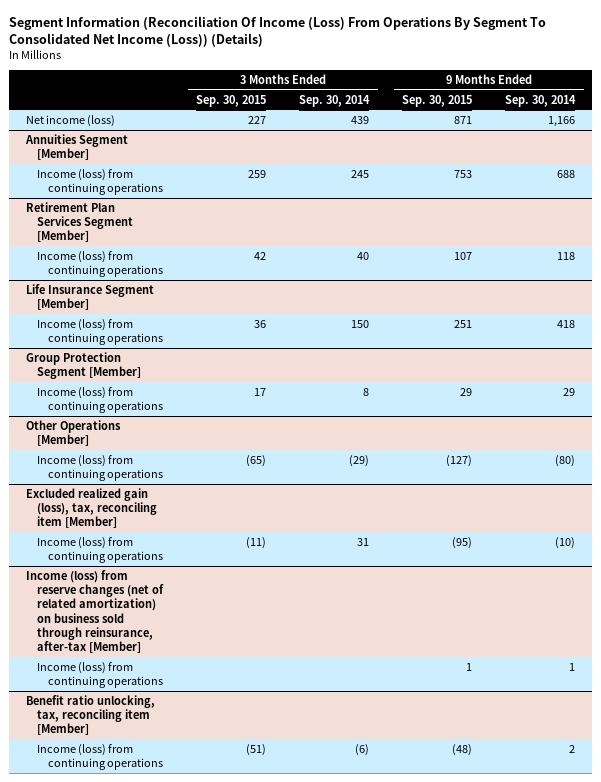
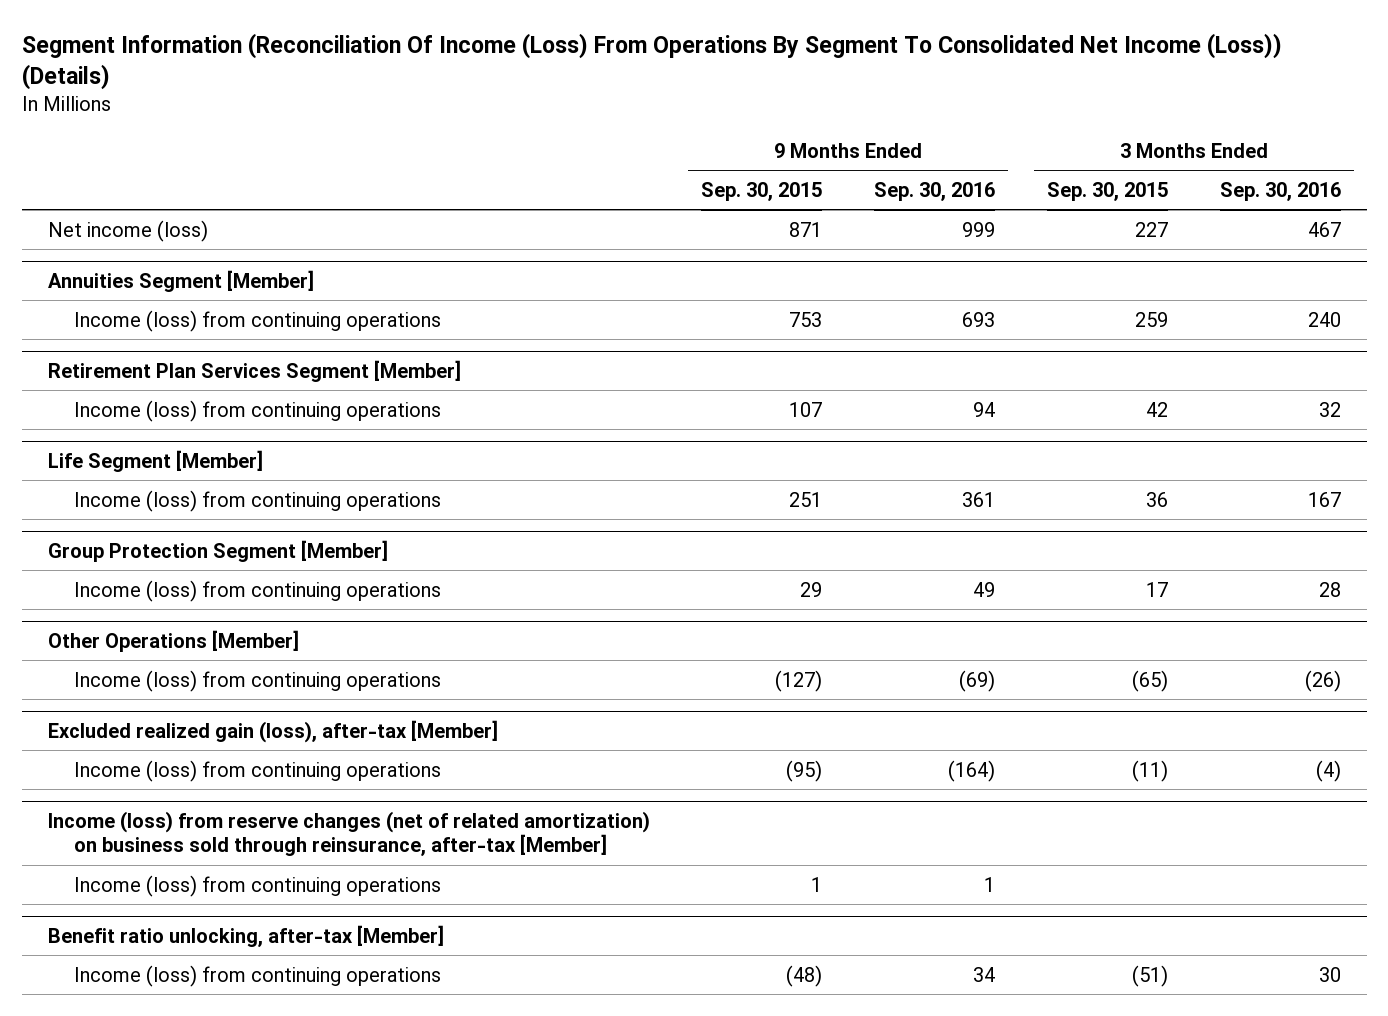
- | 3 Months Ended Sep. 30, 2015 | 3 Months Ended Sep. 30, 2014 | 9 Months Ended Sep. 30, 2015 | 9 Months Ended Sep. 30, 2014
+ | 9 Months Ended Sep. 30, 2015 | 9 Months Ended Sep. 30, 2016 | 3 Months Ended Sep. 30, 2015 | 3 Months Ended Sep. 30, 2016
- Life Insurance Segment [Member]
+ Life Segment [Member]
- Excluded realized gain (loss), tax, reconciling item [Member]
+ Excluded realized gain (loss), after-tax [Member]
- Benefit ratio unlocking, tax, reconciling item [Member]
+ Benefit ratio unlocking, after-tax [Member]

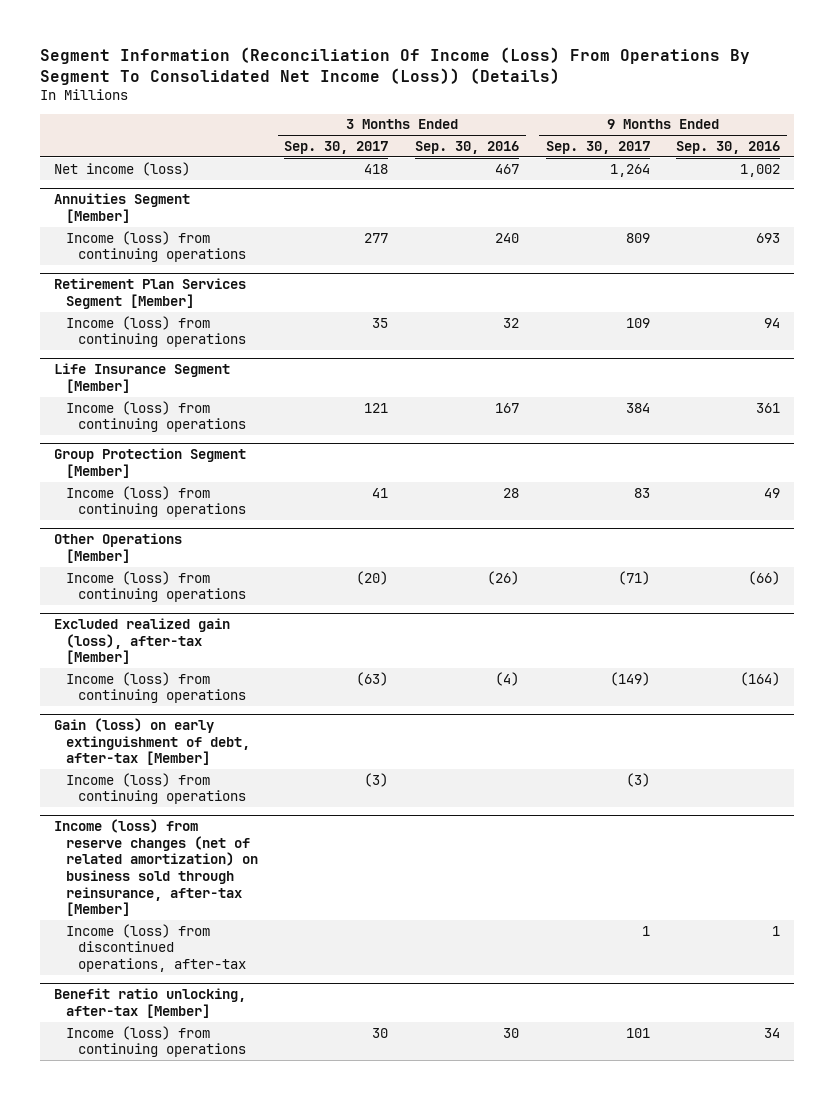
- | 9 Months Ended Sep. 30, 2015 | 9 Months Ended Sep. 30, 2016 | 3 Months Ended Sep. 30, 2015 | 3 Months Ended Sep. 30, 2016
+ | 3 Months Ended Sep. 30, 2017 | 3 Months Ended Sep. 30, 2016 | 9 Months Ended Sep. 30, 2017 | 9 Months Ended Sep. 30, 2016
- Net income (loss) | 871 | 999 | 227 | 467
+ Net income (loss) | 418 | 467 | 1,264 | 1,002
- Life Segment [Member]
+ Life Insurance Segment [Member]
@ Other Operations [Member]
- Income (loss) from continuing operations | (127) | (69) | (65) | (26)
+ Income (loss) from continuing operations | (20) | (26) | (71) | (66)
+ Gain (loss) on early extinguishment of debt, after-tax [Member]
+ Income (loss) from continuing operations | (3) | | (3) |
@ Income (loss) from reserve changes (net of related amortization) on business sold through reinsurance, after-tax [Member]
- Income (loss) from continuing operations | 1 | 1 | |
+ Income (loss) from discontinued operations, after-tax | | | 1 | 1

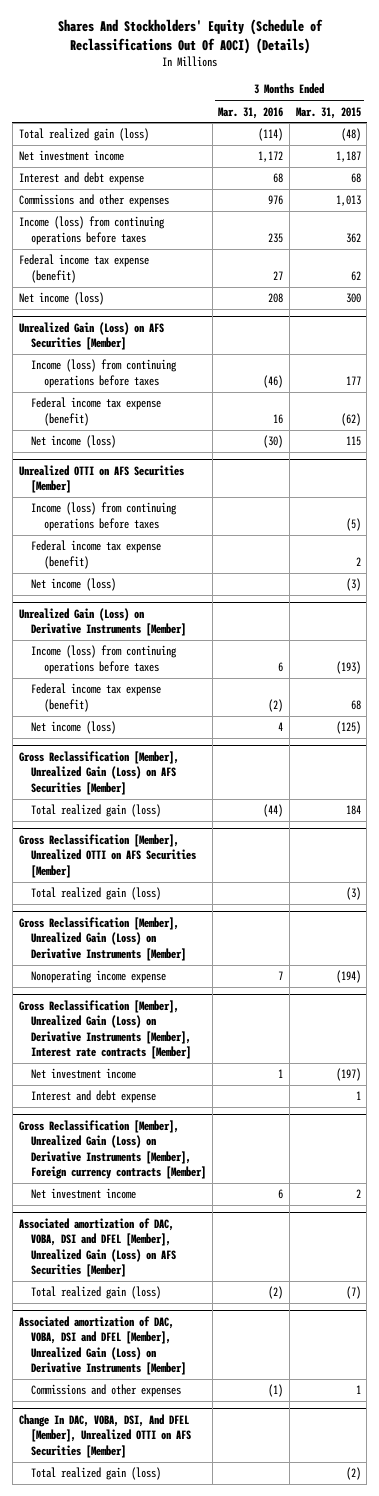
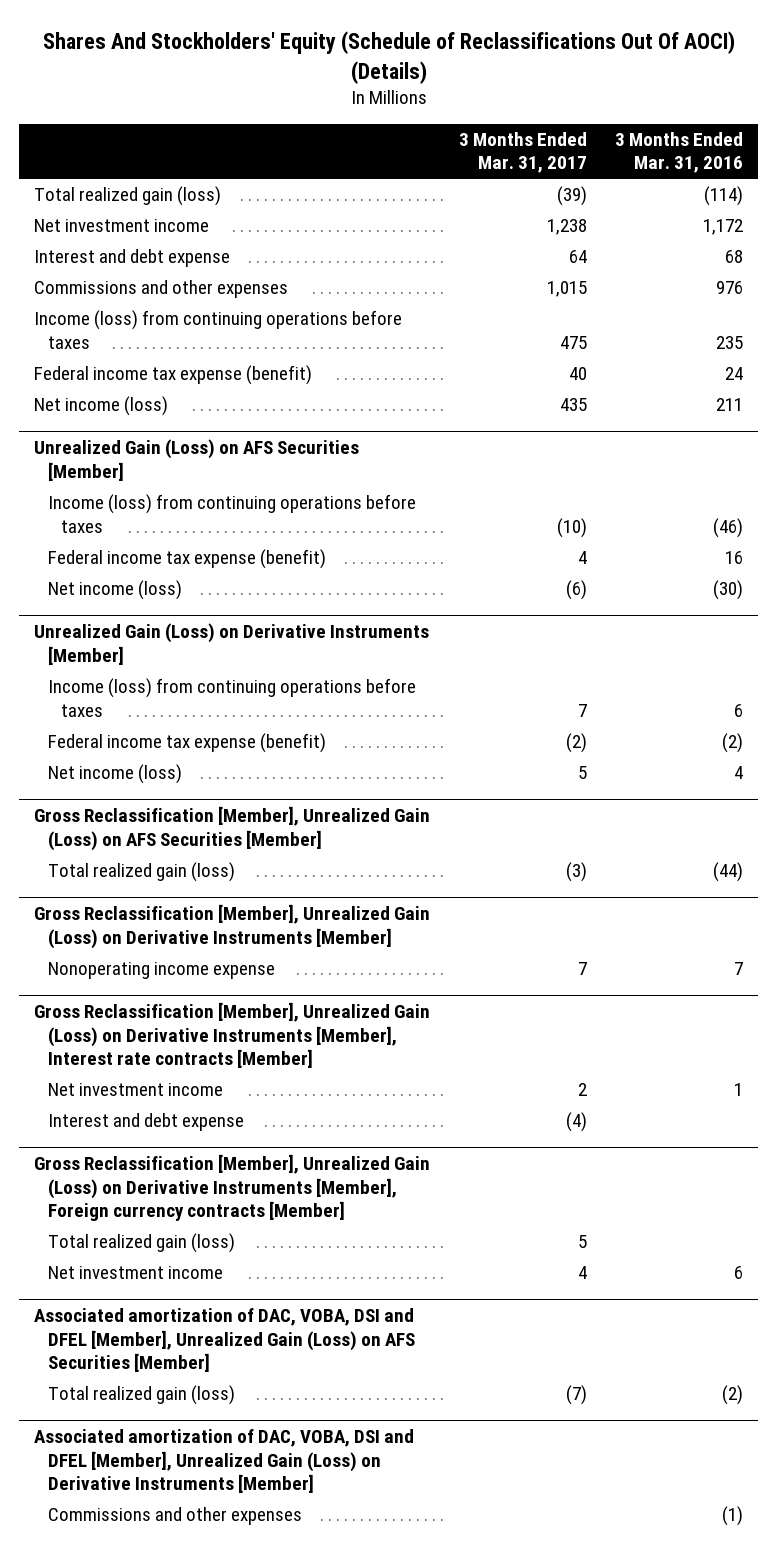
- | 3 Months Ended Mar. 31, 2016 | 3 Months Ended Mar. 31, 2015
+ | 3 Months Ended Mar. 31, 2017 | 3 Months Ended Mar. 31, 2016
- Federal income tax expense (benefit) | 27 | 62
- Net income (loss) | 208 | 300
+ Federal income tax expense (benefit) | 40 | 24
+ Net income (loss) | 435 | 211
- Unrealized OTTI on AFS Securities [Member]
- Income (loss) from continuing operations before taxes | | (5)
- Federal income tax expense (benefit) | | 2
- Net income (loss) | | (3)
- Gross Reclassification [Member], Unrealized OTTI on AFS Securities [Member]
- Total realized gain (loss) | | (3)
@ Gross Reclassification [Member], Unrealized Gain (Loss) on Derivative Instruments [Member], Foreign currency contracts [Member]
+ Total realized gain (loss) | 5 |
- Change In DAC, VOBA, DSI, And DFEL [Member], Unrealized OTTI on AFS Securities [Member]
- Total realized gain (loss) | | (2)

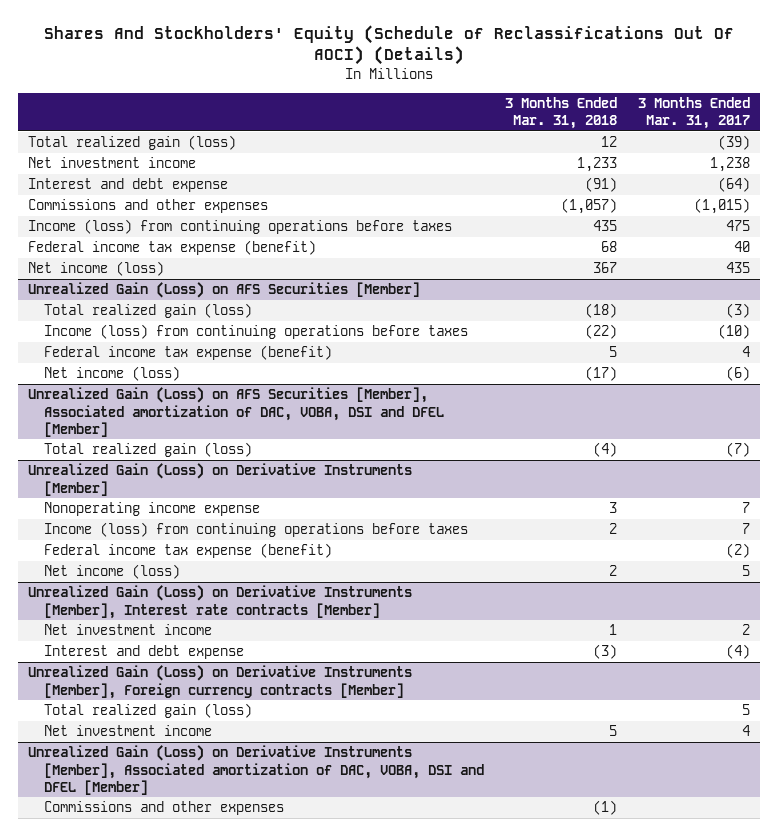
- | 3 Months Ended Mar. 31, 2017 | 3 Months Ended Mar. 31, 2016
+ | 3 Months Ended Mar. 31, 2018 | 3 Months Ended Mar. 31, 2017
- Interest and debt expense | 64 | 68
- Commissions and other expenses | 1,015 | 976
+ Interest and debt expense | (91) | (64)
+ Commissions and other expenses | (1,057) | (1,015)
@ Unrealized Gain (Loss) on AFS Securities [Member]
+ Total realized gain (loss) | (18) | (3)
+ Unrealized Gain (Loss) on AFS Securities [Member], Associated amortization of DAC, VOBA, DSI and DFEL [Member]
+ Total realized gain (loss) | (4) | (7)
@ Unrealized Gain (Loss) on Derivative Instruments [Member]
+ Nonoperating income expense | 3 | 7
- Gross Reclassification [Member], Unrealized Gain (Loss) on AFS Securities [Member]
- Total realized gain (loss) | (3) | (44)
- Gross Reclassification [Member], Unrealized Gain (Loss) on Derivative Instruments [Member]
- Nonoperating income expense | 7 | 7
- Gross Reclassification [Member], Unrealized Gain (Loss) on Derivative Instruments [Member], Interest rate contracts [Member]
+ Unrealized Gain (Loss) on Derivative Instruments [Member], Interest rate contracts [Member]
- Gross Reclassification [Member], Unrealized Gain (Loss) on Derivative Instruments [Member], Foreign currency contracts [Member]
+ Unrealized Gain (Loss) on Derivative Instruments [Member], Foreign currency contracts [Member]
- Associated amortization of DAC, VOBA, DSI and DFEL [Member], Unrealized Gain (Loss) on AFS Securities [Member]
- Total realized gain (loss) | (7) | (2)
- Associated amortization of DAC, VOBA, DSI and DFEL [Member], Unrealized Gain (Loss) on Derivative Instruments [Member]
+ Unrealized Gain (Loss) on Derivative Instruments [Member], Associated amortization of DAC, VOBA, DSI and DFEL [Member]

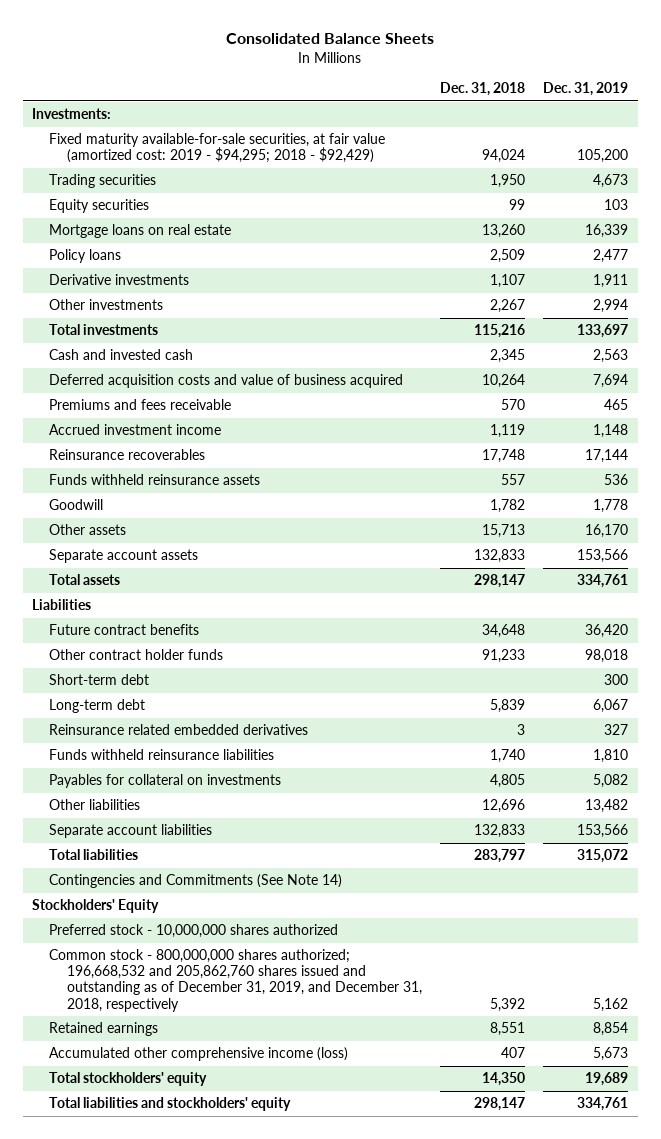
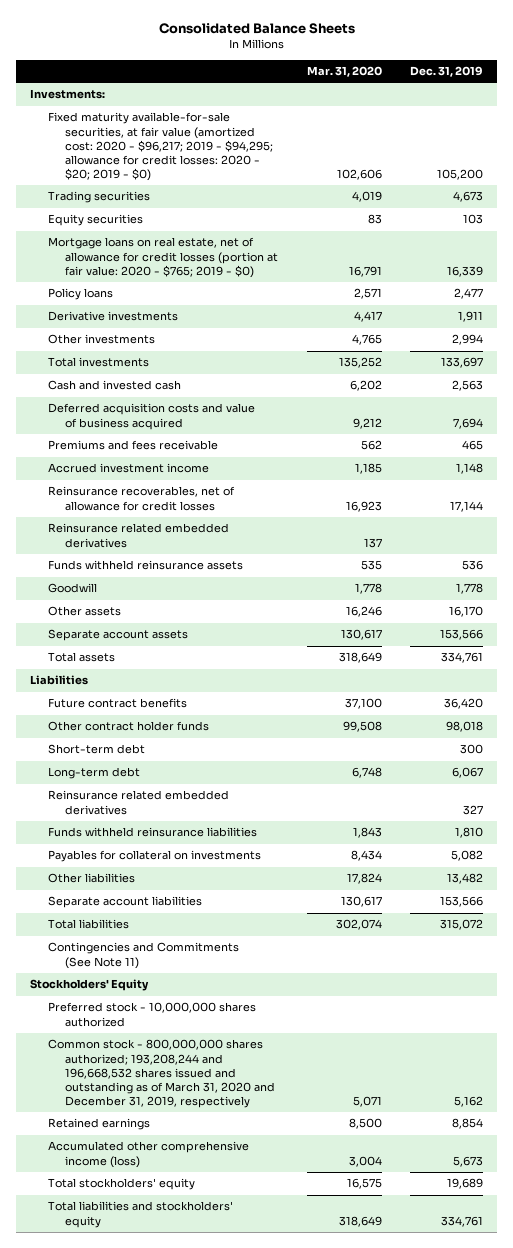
- | Dec. 31, 2018 | Dec. 31, 2019
+ | Mar. 31, 2020 | Dec. 31, 2019
- Fixed maturity available-for-sale securities, at fair value (amortized cost: 2019 - $94,295; 2018 - $92,429) | 94,024 | 105,200
+ Fixed maturity available-for-sale securities, at fair value (amortized cost: 2020 - $96,217; 2019 - $94,295; allowance for credit losses: 2020 - $20; 2019 - $0) | 102,606 | 105,200
- Mortgage loans on real estate | 13,260 | 16,339
+ Mortgage loans on real estate, net of allowance for credit losses (portion at fair value: 2020 - $765; 2019 - $0) | 16,791 | 16,339
- Reinsurance recoverables | 17,748 | 17,144
+ Reinsurance recoverables, net of allowance for credit losses | 16,923 | 17,144
+ Reinsurance related embedded derivatives | 137 |
- Contingencies and Commitments (See Note 14)
+ Contingencies and Commitments (See Note 11)
- Common stock - 800,000,000 shares authorized; 196,668,532 and 205,862,760 shares issued and outstanding as of December 31, 2019, and December 31, 2018, respectively | 5,392 | 5,162
+ Common stock - 800,000,000 shares authorized; 193,208,244 and 196,668,532 shares issued and outstanding as of March 31, 2020 and December 31, 2019, respectively | 5,071 | 5,162

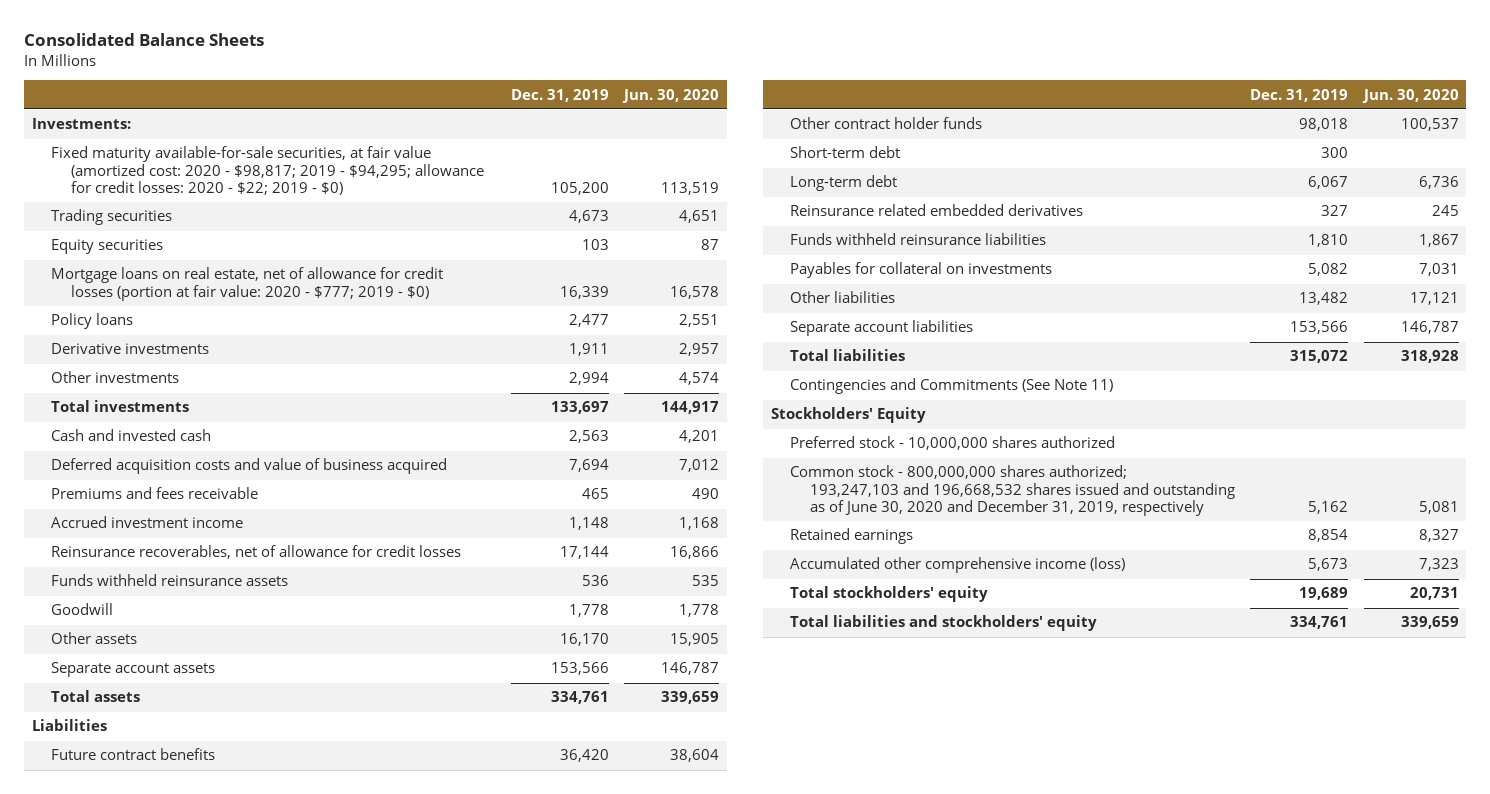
- | Mar. 31, 2020 | Dec. 31, 2019
+ | Dec. 31, 2019 | Jun. 30, 2020
- Fixed maturity available-for-sale securities, at fair value (amortized cost: 2020 - $96,217; 2019 - $94,295; allowance for credit losses: 2020 - $20; 2019 - $0) | 102,606 | 105,200
+ Fixed maturity available-for-sale securities, at fair value (amortized cost: 2020 - $98,817; 2019 - $94,295; allowance for credit losses: 2020 - $22; 2019 - $0) | 105,200 | 113,519
- Mortgage loans on real estate, net of allowance for credit losses (portion at fair value: 2020 - $765; 2019 - $0) | 16,791 | 16,339
+ Mortgage loans on real estate, net of allowance for credit losses (portion at fair value: 2020 - $777; 2019 - $0) | 16,339 | 16,578
- Reinsurance related embedded derivatives | 137 |
- Common stock - 800,000,000 shares authorized; 193,208,244 and 196,668,532 shares issued and outstanding as of March 31, 2020 and December 31, 2019, respectively | 5,071 | 5,162
+ Common stock - 800,000,000 shares authorized; 193,247,103 and 196,668,532 shares issued and outstanding as of June 30, 2020 and December 31, 2019, respectively | 5,162 | 5,081

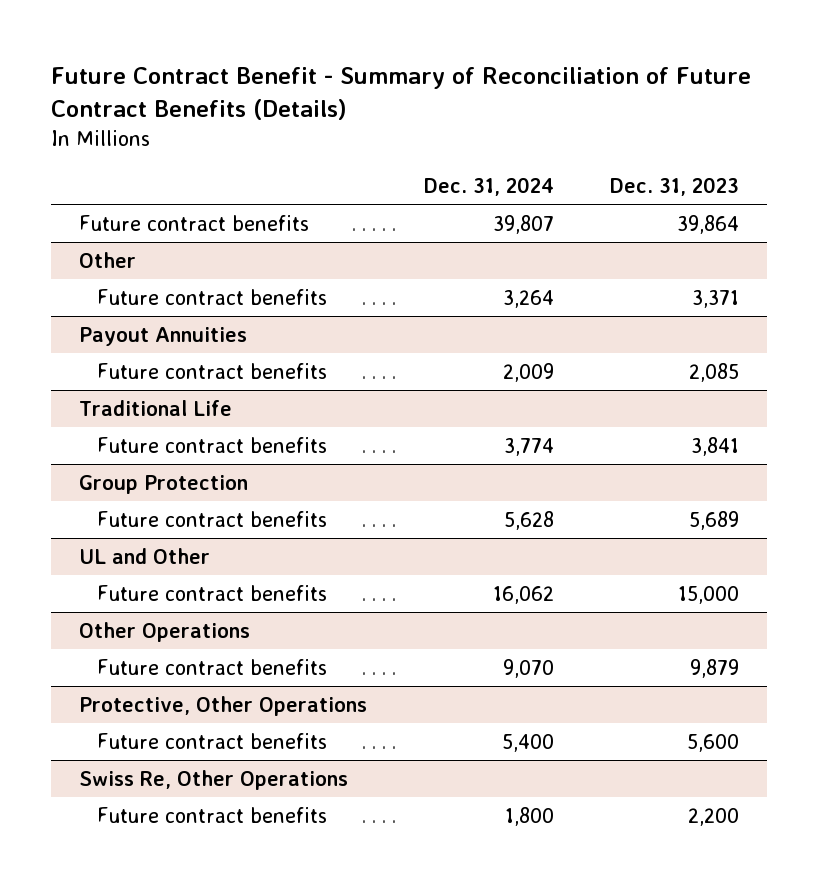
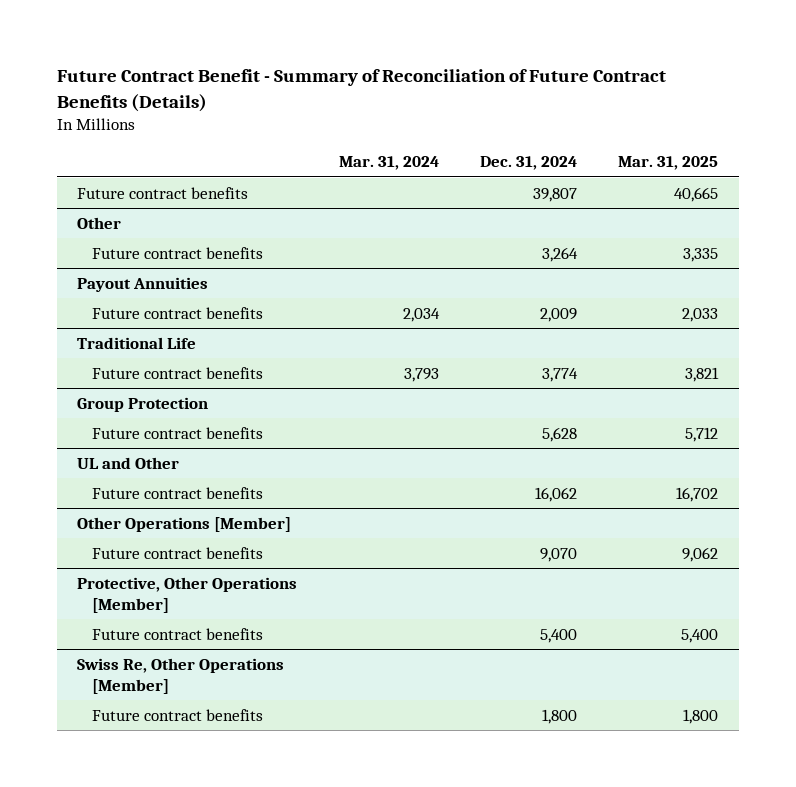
- | Dec. 31, 2024 | Dec. 31, 2023
+ | Mar. 31, 2024 | Dec. 31, 2024 | Mar. 31, 2025
- Other Operations
+ Other Operations [Member]
- Protective, Other Operations
+ Protective, Other Operations [Member]
- Swiss Re, Other Operations
+ Swiss Re, Other Operations [Member]

